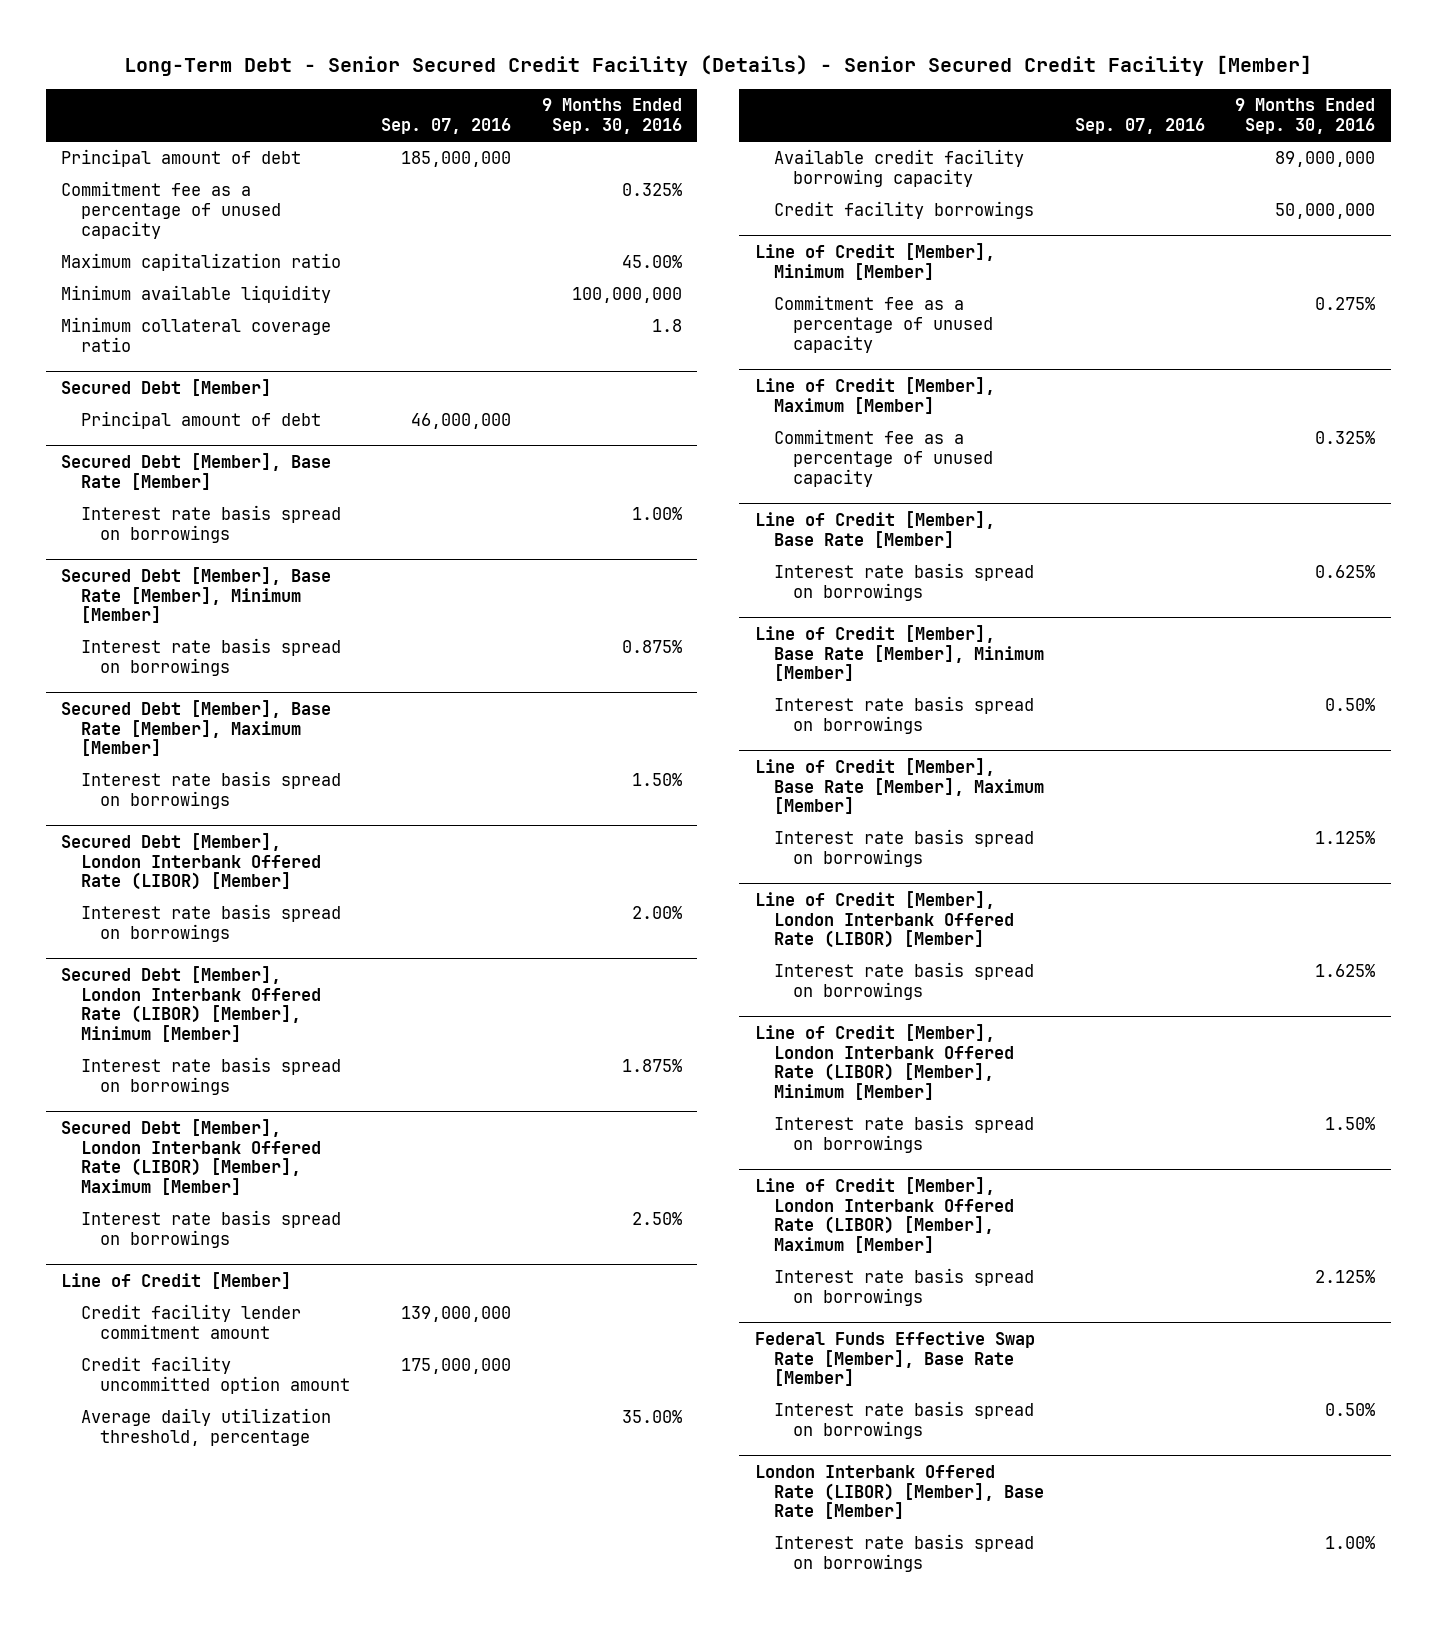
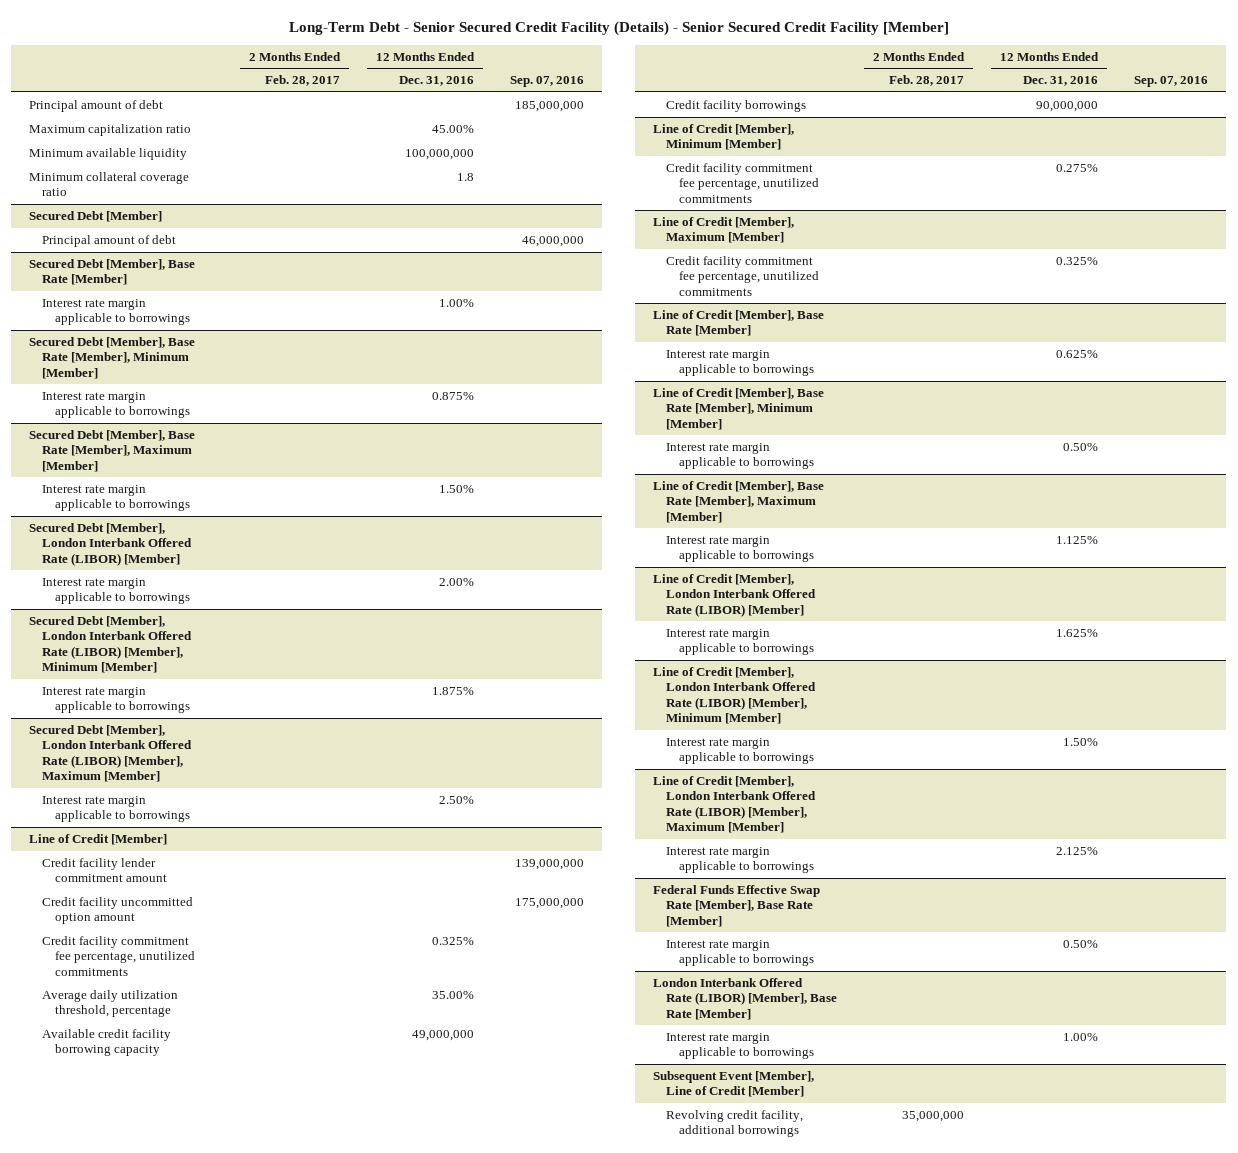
- | Sep. 07, 2016 | 9 Months Ended Sep. 30, 2016
+ | 2 Months Ended Feb. 28, 2017 | 12 Months Ended Dec. 31, 2016 | Sep. 07, 2016
- Commitment fee as a percentage of unused capacity | | 0.325%
@ Secured Debt [Member], Base Rate [Member]
- Interest rate basis spread on borrowings | | 1.00%
+ Interest rate margin applicable to borrowings | | 1.00% |
@ Secured Debt [Member], Base Rate [Member], Minimum [Member]
- Interest rate basis spread on borrowings | | 0.875%
+ Interest rate margin applicable to borrowings | | 0.875% |
@ Secured Debt [Member], Base Rate [Member], Maximum [Member]
- Interest rate basis spread on borrowings | | 1.50%
+ Interest rate margin applicable to borrowings | | 1.50% |
@ Secured Debt [Member], London Interbank Offered Rate (LIBOR) [Member]
- Interest rate basis spread on borrowings | | 2.00%
+ Interest rate margin applicable to borrowings | | 2.00% |
@ Secured Debt [Member], London Interbank Offered Rate (LIBOR) [Member], Minimum [Member]
- Interest rate basis spread on borrowings | | 1.875%
+ Interest rate margin applicable to borrowings | | 1.875% |
@ Secured Debt [Member], London Interbank Offered Rate (LIBOR) [Member], Maximum [Member]
- Interest rate basis spread on borrowings | | 2.50%
+ Interest rate margin applicable to borrowings | | 2.50% |
@ Line of Credit [Member]
+ Credit facility commitment fee percentage, unutilized commitments | | 0.325% |
@ Line of Credit [Member], Minimum [Member]
- Commitment fee as a percentage of unused capacity | | 0.275%
+ Credit facility commitment fee percentage, unutilized commitments | | 0.275% |
@ Line of Credit [Member], Maximum [Member]
- Commitment fee as a percentage of unused capacity | | 0.325%
+ Credit facility commitment fee percentage, unutilized commitments | | 0.325% |
@ Line of Credit [Member], Base Rate [Member]
- Interest rate basis spread on borrowings | | 0.625%
+ Interest rate margin applicable to borrowings | | 0.625% |
@ Line of Credit [Member], Base Rate [Member], Minimum [Member]
- Interest rate basis spread on borrowings | | 0.50%
+ Interest rate margin applicable to borrowings | | 0.50% |
@ Line of Credit [Member], Base Rate [Member], Maximum [Member]
- Interest rate basis spread on borrowings | | 1.125%
+ Interest rate margin applicable to borrowings | | 1.125% |
@ Line of Credit [Member], London Interbank Offered Rate (LIBOR) [Member]
- Interest rate basis spread on borrowings | | 1.625%
+ Interest rate margin applicable to borrowings | | 1.625% |
@ Line of Credit [Member], London Interbank Offered Rate (LIBOR) [Member], Minimum [Member]
- Interest rate basis spread on borrowings | | 1.50%
+ Interest rate margin applicable to borrowings | | 1.50% |
@ Line of Credit [Member], London Interbank Offered Rate (LIBOR) [Member], Maximum [Member]
- Interest rate basis spread on borrowings | | 2.125%
+ Interest rate margin applicable to borrowings | | 2.125% |
@ Federal Funds Effective Swap Rate [Member], Base Rate [Member]
- Interest rate basis spread on borrowings | | 0.50%
+ Interest rate margin applicable to borrowings | | 0.50% |
@ London Interbank Offered Rate (LIBOR) [Member], Base Rate [Member]
- Interest rate basis spread on borrowings | | 1.00%
+ Interest rate margin applicable to borrowings | | 1.00% |
+ Subsequent Event [Member], Line of Credit [Member]
+ Revolving credit facility, additional borrowings | 35,000,000 | |

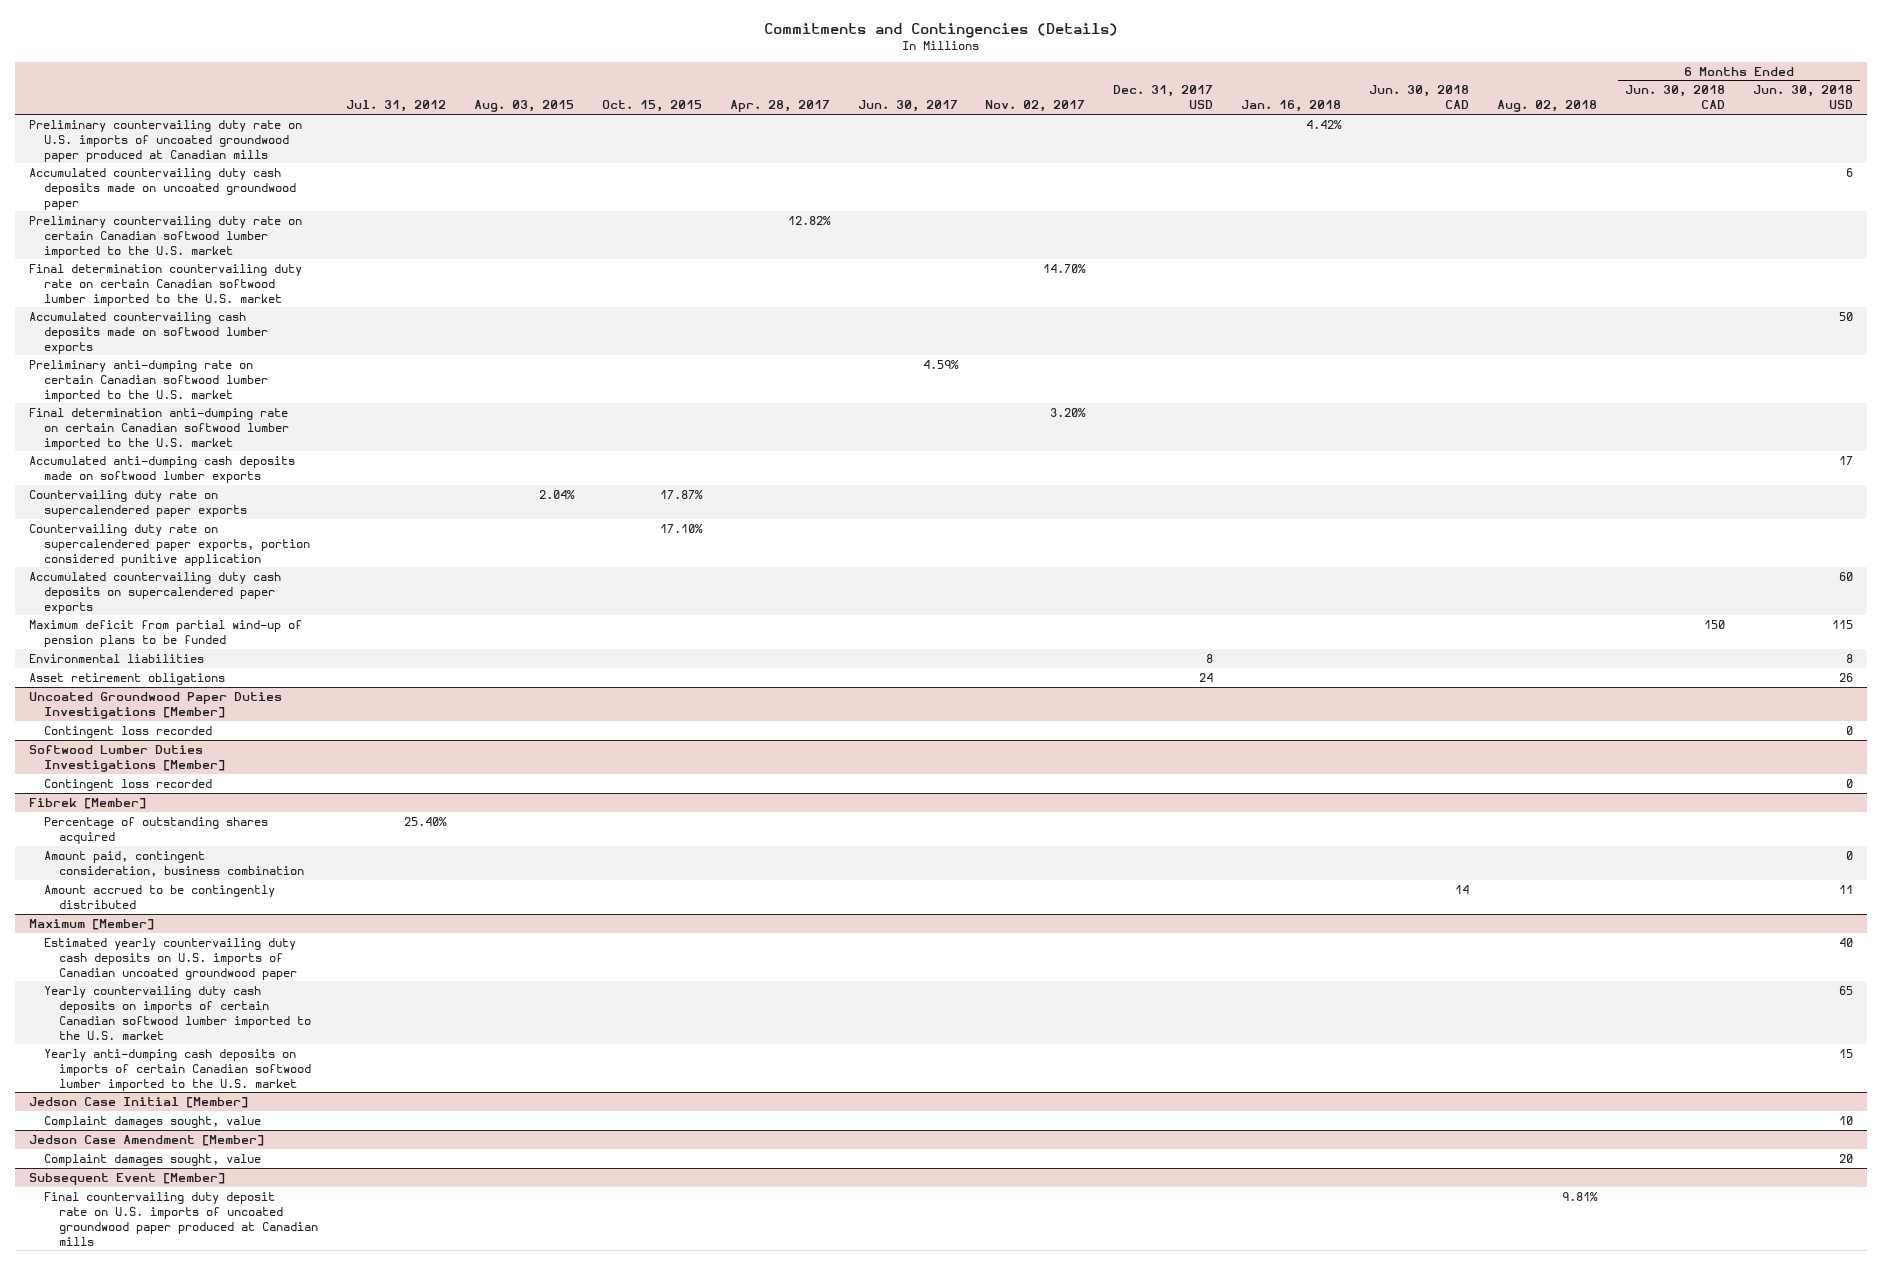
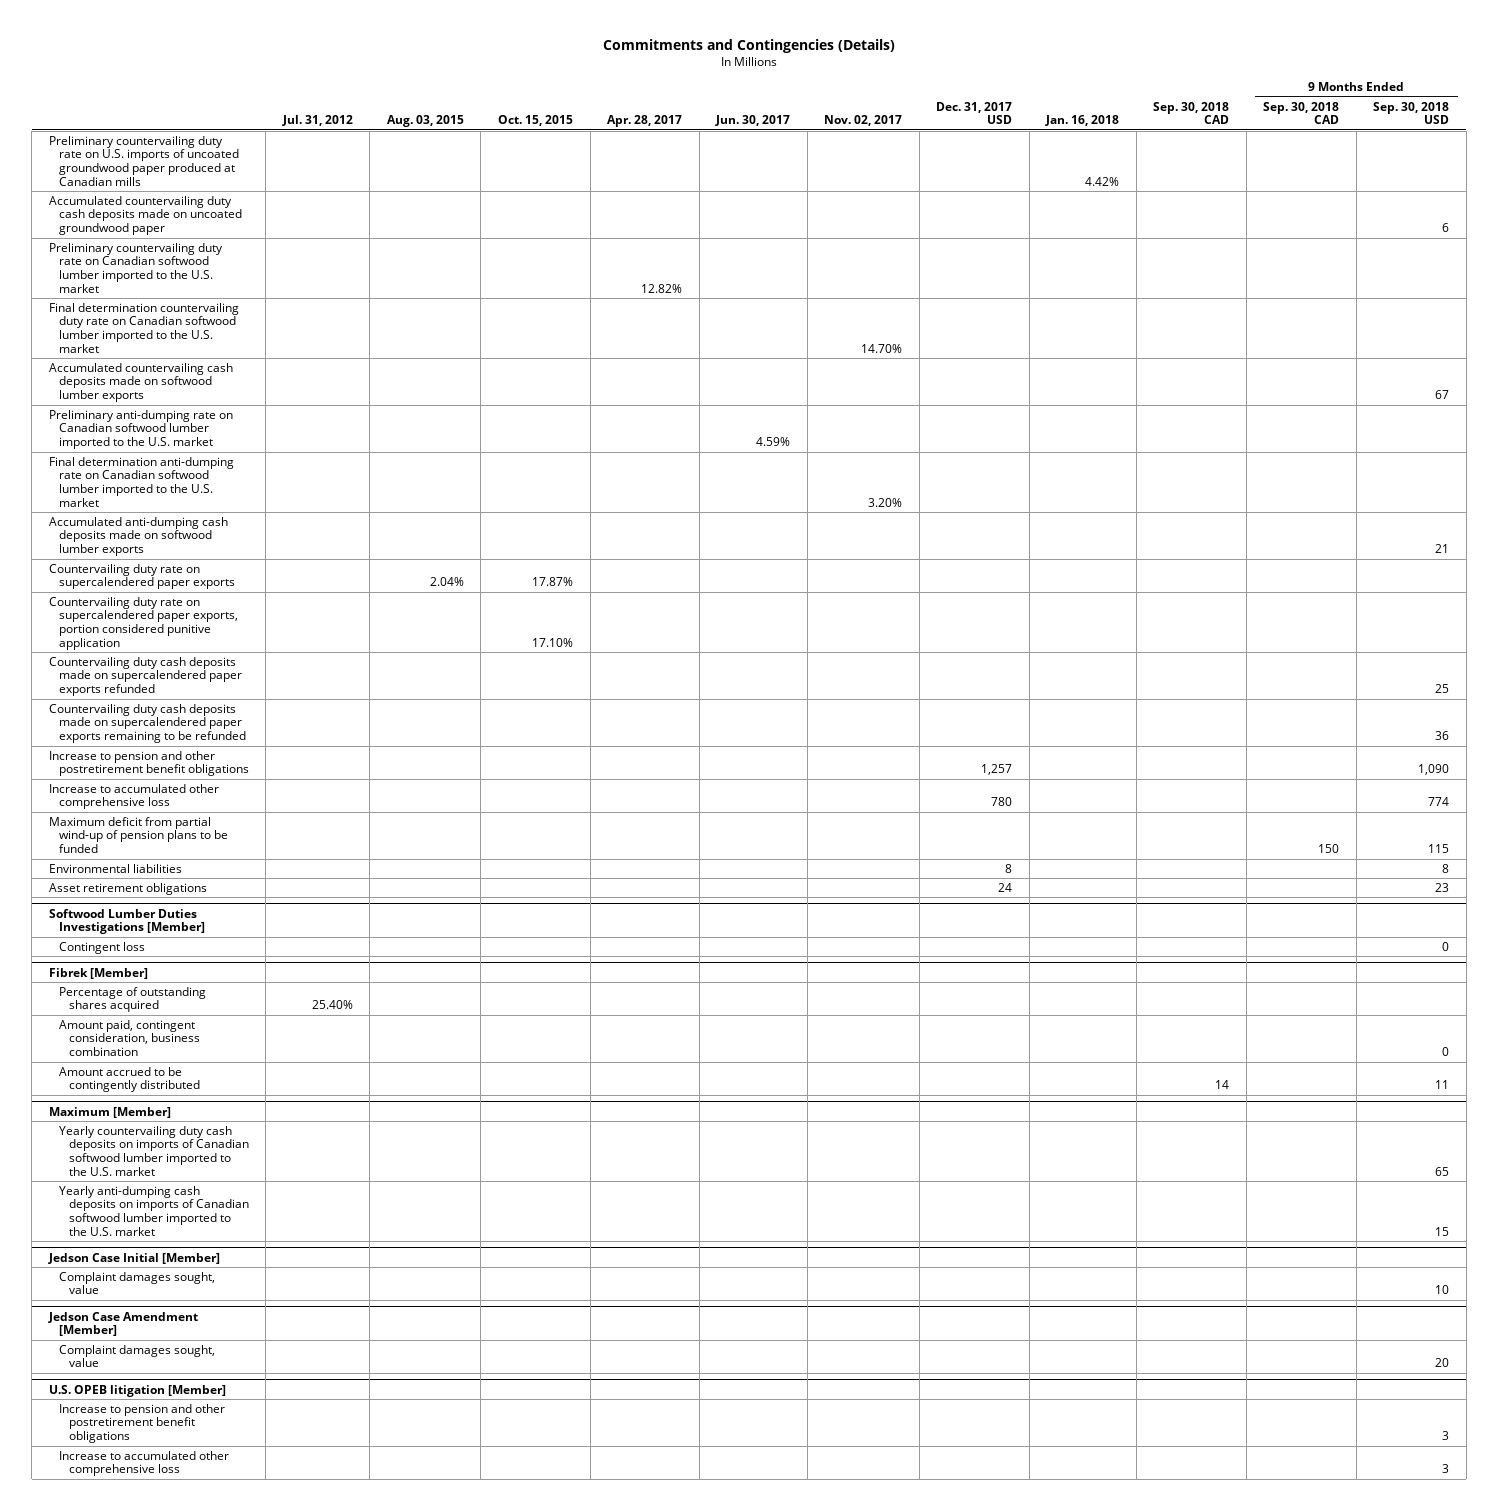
- | Jul. 31, 2012 | Aug. 03, 2015 | Oct. 15, 2015 | Apr. 28, 2017 | Jun. 30, 2017 | Nov. 02, 2017 | Dec. 31, 2017 USD | Jan. 16, 2018 | Jun. 30, 2018 CAD | Aug. 02, 2018 | 6 Months Ended Jun. 30, 2018 CAD | 6 Months Ended Jun. 30, 2018 USD
+ | Jul. 31, 2012 | Aug. 03, 2015 | Oct. 15, 2015 | Apr. 28, 2017 | Jun. 30, 2017 | Nov. 02, 2017 | Dec. 31, 2017 USD | Jan. 16, 2018 | Sep. 30, 2018 CAD | 9 Months Ended Sep. 30, 2018 CAD | 9 Months Ended Sep. 30, 2018 USD
- Preliminary countervailing duty rate on certain Canadian softwood lumber imported to the U.S. market | | | | 12.82% | | | | | | | |
- Final determination countervailing duty rate on certain Canadian softwood lumber imported to the U.S. market | | | | | | 14.70% | | | | | |
+ Preliminary countervailing duty rate on Canadian softwood lumber imported to the U.S. market | | | | 12.82% | | | | | | |
+ Final determination countervailing duty rate on Canadian softwood lumber imported to the U.S. market | | | | | | 14.70% | | | | |
- Preliminary anti-dumping rate on certain Canadian softwood lumber imported to the U.S. market | | | | | 4.59% | | | | | | |
- Final determination anti-dumping rate on certain Canadian softwood lumber imported to the U.S. market | | | | | | 3.20% | | | | | |
+ Preliminary anti-dumping rate on Canadian softwood lumber imported to the U.S. market | | | | | 4.59% | | | | | |
+ Final determination anti-dumping rate on Canadian softwood lumber imported to the U.S. market | | | | | | 3.20% | | | | |
- Accumulated countervailing duty cash deposits on supercalendered paper exports | | | | | | | | | | | | 60
+ Countervailing duty cash deposits made on supercalendered paper exports refunded | | | | | | | | | | | 25
+ Countervailing duty cash deposits made on supercalendered paper exports remaining to be refunded | | | | | | | | | | | 36
+ Increase to pension and other postretirement benefit obligations | | | | | | | 1,257 | | | | 1,090
+ Increase to accumulated other comprehensive loss | | | | | | | 780 | | | | 774
- Uncoated Groundwood Paper Duties Investigations [Member]
- Contingent loss recorded | | | | | | | | | | | | 0
@ Softwood Lumber Duties Investigations [Member]
- Contingent loss recorded | | | | | | | | | | | | 0
+ Contingent loss | | | | | | | | | | | 0
@ Maximum [Member]
- Estimated yearly countervailing duty cash deposits on U.S. imports of Canadian uncoated groundwood paper | | | | | | | | | | | | 40
- Yearly countervailing duty cash deposits on imports of certain Canadian softwood lumber imported to the U.S. market | | | | | | | | | | | | 65
- Yearly anti-dumping cash deposits on imports of certain Canadian softwood lumber imported to the U.S. market | | | | | | | | | | | | 15
+ Yearly countervailing duty cash deposits on imports of Canadian softwood lumber imported to the U.S. market | | | | | | | | | | | 65
+ Yearly anti-dumping cash deposits on imports of Canadian softwood lumber imported to the U.S. market | | | | | | | | | | | 15
- Subsequent Event [Member]
- Final countervailing duty deposit rate on U.S. imports of uncoated groundwood paper produced at Canadian mills | | | | | | | | | | 9.81% | |
+ U.S. OPEB litigation [Member]
+ Increase to pension and other postretirement benefit obligations | | | | | | | | | | | 3
+ Increase to accumulated other comprehensive loss | | | | | | | | | | | 3

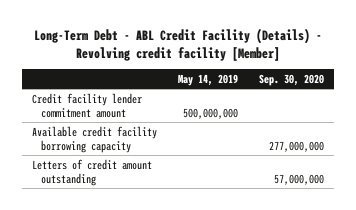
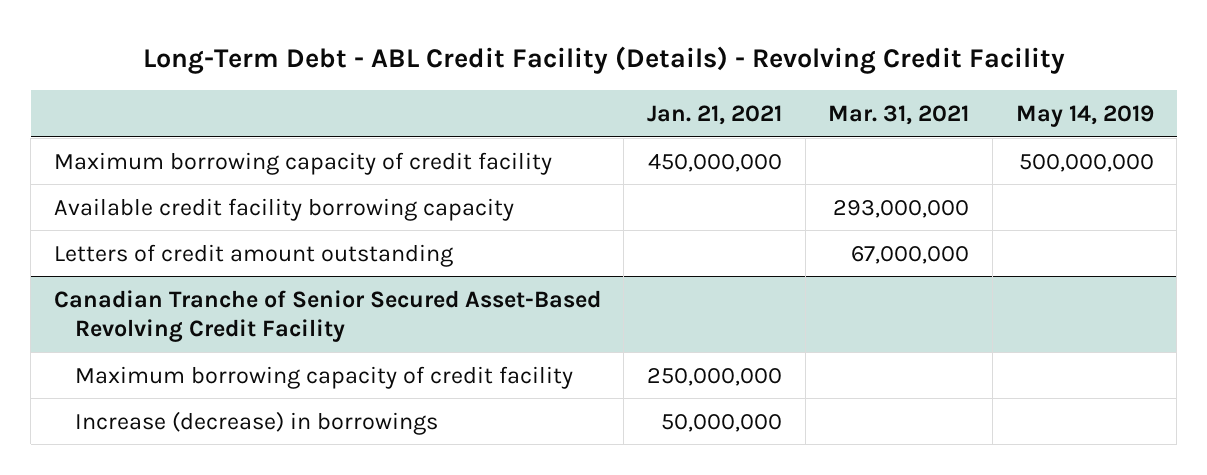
- Long-Term Debt - ABL Credit Facility (Details) - Revolving credit facility [Member]
+ Long-Term Debt - ABL Credit Facility (Details) - Revolving Credit Facility
- | May 14, 2019 | Sep. 30, 2020
+ | Jan. 21, 2021 | Mar. 31, 2021 | May 14, 2019
- Credit facility lender commitment amount | 500,000,000 |
+ Maximum borrowing capacity of credit facility | 450,000,000 | | 500,000,000
+ Canadian Tranche of Senior Secured Asset-Based Revolving Credit Facility
+ Maximum borrowing capacity of credit facility | 250,000,000 | |
+ Increase (decrease) in borrowings | 50,000,000 | |

